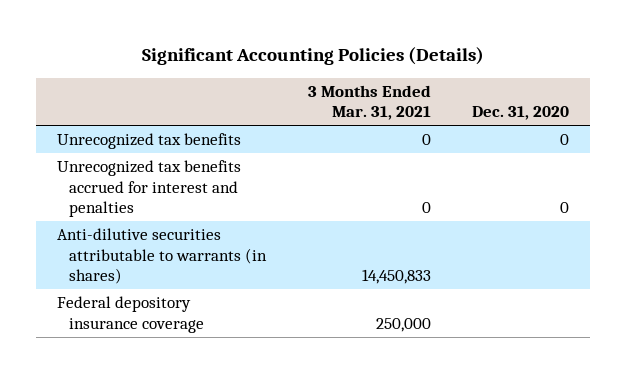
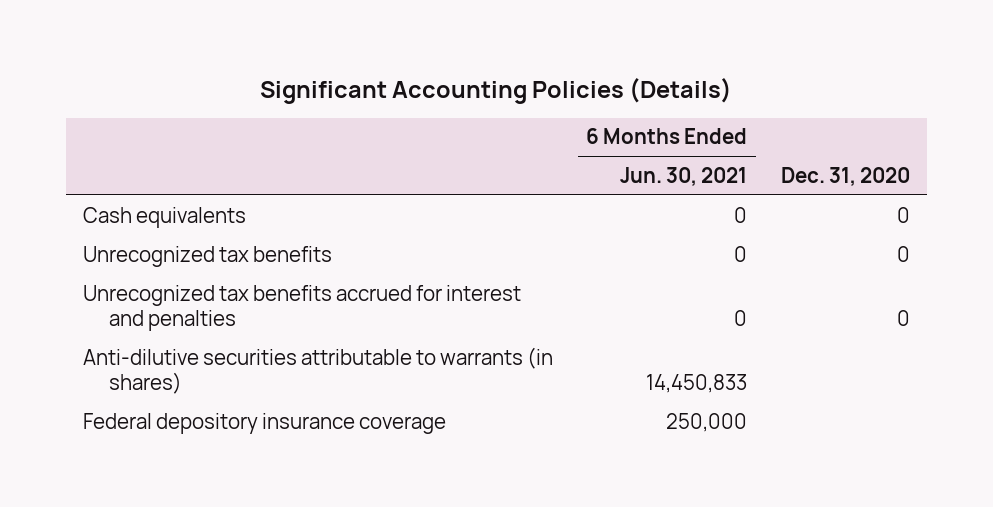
- | 3 Months Ended Mar. 31, 2021 | Dec. 31, 2020
+ | 6 Months Ended Jun. 30, 2021 | Dec. 31, 2020
+ Cash equivalents | 0 | 0

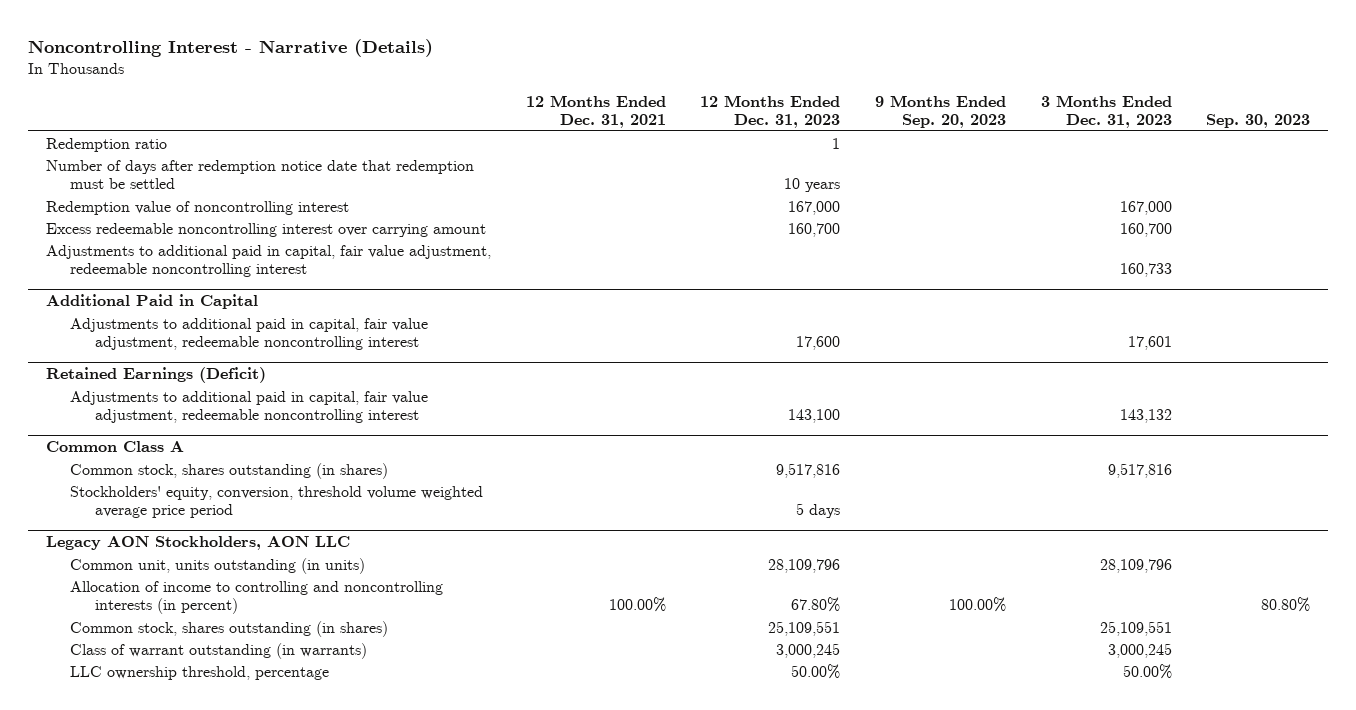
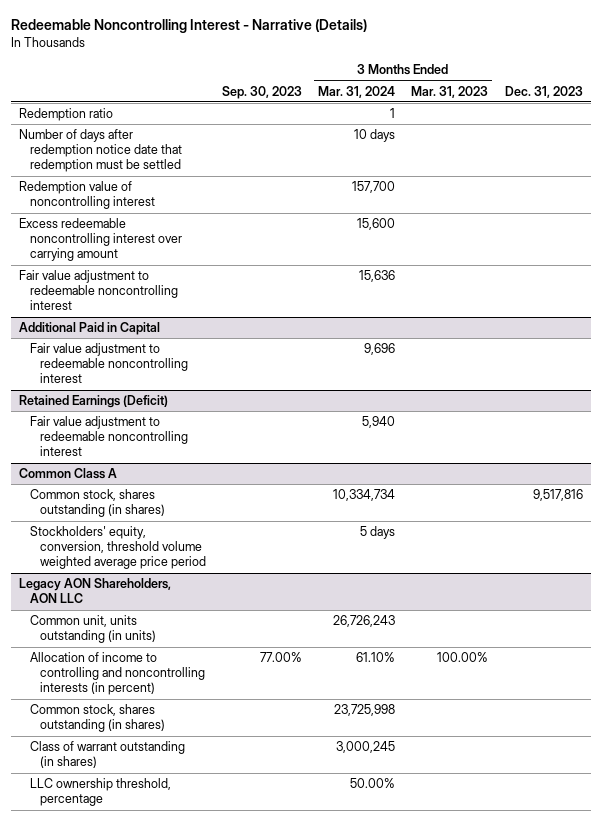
- Noncontrolling Interest - Narrative (Details)
+ Redeemable Noncontrolling Interest - Narrative (Details)
- | 12 Months Ended Dec. 31, 2021 | 12 Months Ended Dec. 31, 2023 | 9 Months Ended Sep. 20, 2023 | 3 Months Ended Dec. 31, 2023 | Sep. 30, 2023
+ | Sep. 30, 2023 | 3 Months Ended Mar. 31, 2024 | 3 Months Ended Mar. 31, 2023 | Dec. 31, 2023
- Adjustments to additional paid in capital, fair value adjustment, redeemable noncontrolling interest | | | | 160,733 |
+ Fair value adjustment to redeemable noncontrolling interest | | 15,636 | |
@ Additional Paid in Capital
- Adjustments to additional paid in capital, fair value adjustment, redeemable noncontrolling interest | | 17,600 | | 17,601 |
+ Fair value adjustment to redeemable noncontrolling interest | | 9,696 | |
@ Retained Earnings (Deficit)
- Adjustments to additional paid in capital, fair value adjustment, redeemable noncontrolling interest | | 143,100 | | 143,132 |
+ Fair value adjustment to redeemable noncontrolling interest | | 5,940 | |
- Legacy AON Stockholders, AON LLC
+ Legacy AON Shareholders, AON LLC
- Allocation of income to controlling and noncontrolling interests (in percent) | 100.00% | 67.80% | 100.00% | | 80.80%
+ Allocation of income to controlling and noncontrolling interests (in percent) | 77.00% | 61.10% | 100.00% |
- Class of warrant outstanding (in warrants) | | 3,000,245 | | 3,000,245 |
+ Class of warrant outstanding (in shares) | | 3,000,245 | |

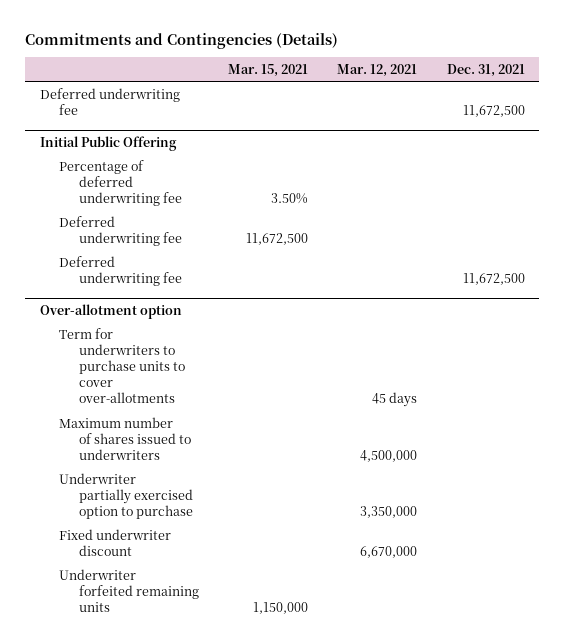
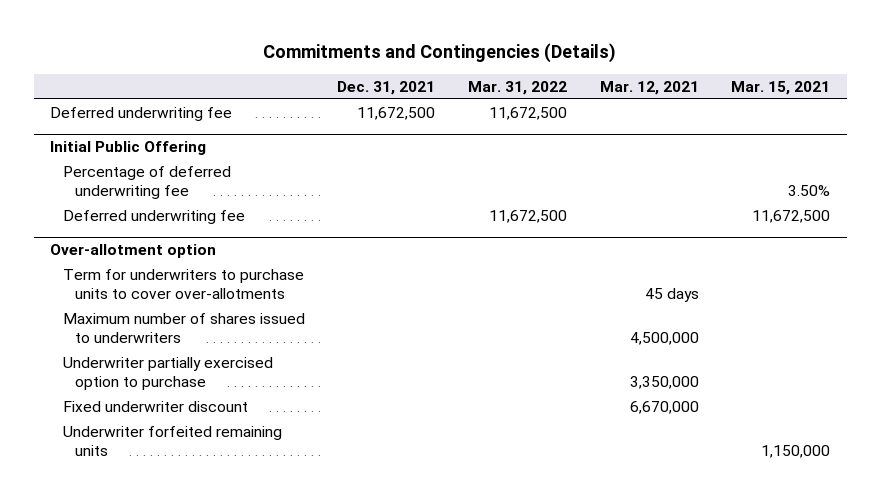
- | Mar. 15, 2021 | Mar. 12, 2021 | Dec. 31, 2021
+ | Dec. 31, 2021 | Mar. 31, 2022 | Mar. 12, 2021 | Mar. 15, 2021
@ Initial Public Offering
- Deferred underwriting fee | | | 11,672,500

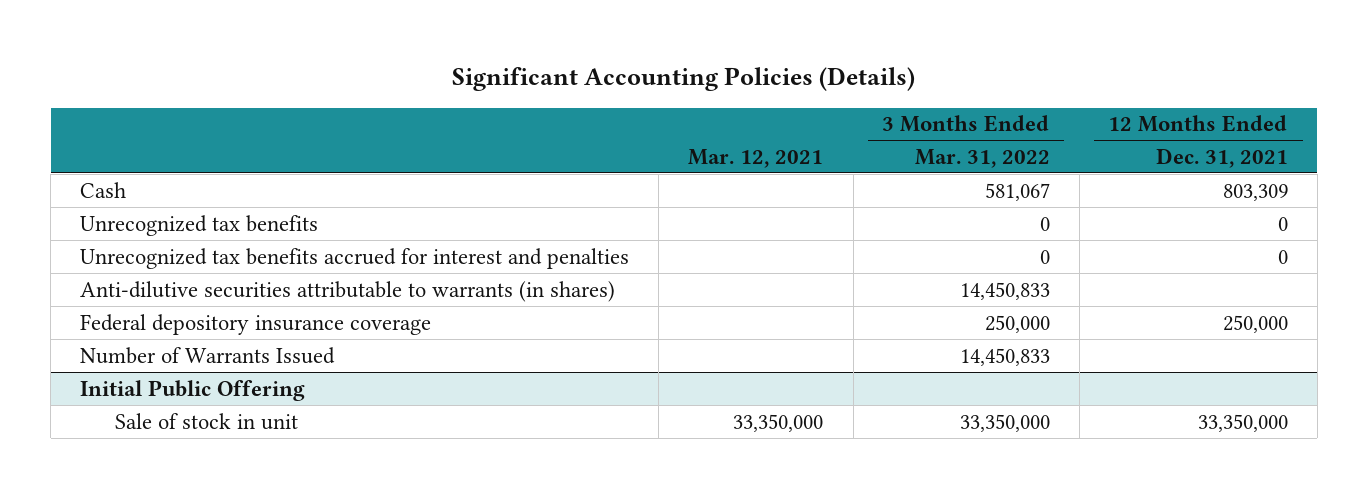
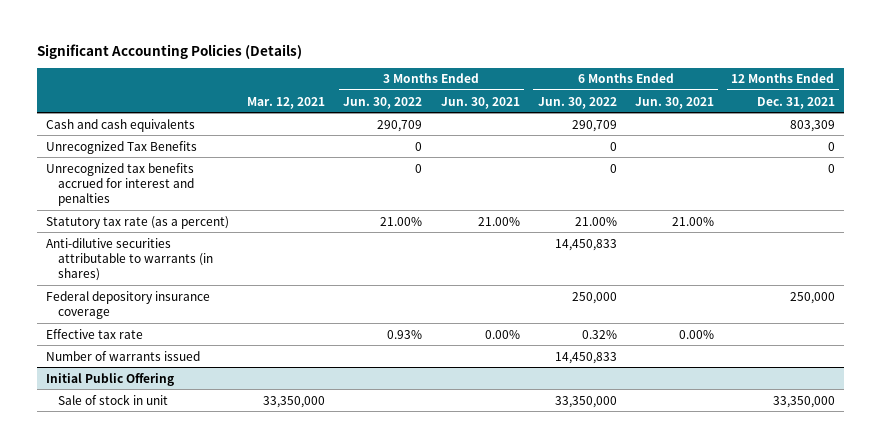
- | Mar. 12, 2021 | 3 Months Ended Mar. 31, 2022 | 12 Months Ended Dec. 31, 2021
+ | Mar. 12, 2021 | 3 Months Ended Jun. 30, 2022 | 3 Months Ended Jun. 30, 2021 | 6 Months Ended Jun. 30, 2022 | 6 Months Ended Jun. 30, 2021 | 12 Months Ended Dec. 31, 2021
- Cash | | 581,067 | 803,309
- Unrecognized tax benefits | | 0 | 0
+ Cash and cash equivalents | | 290,709 | | 290,709 | | 803,309
+ Unrecognized Tax Benefits | | 0 | | 0 | | 0
+ Statutory tax rate (as a percent) | | 21.00% | 21.00% | 21.00% | 21.00% |
- Number of Warrants Issued | | 14,450,833 |
+ Effective tax rate | | 0.93% | 0.00% | 0.32% | 0.00% |
+ Number of warrants issued | | | | 14,450,833 | |

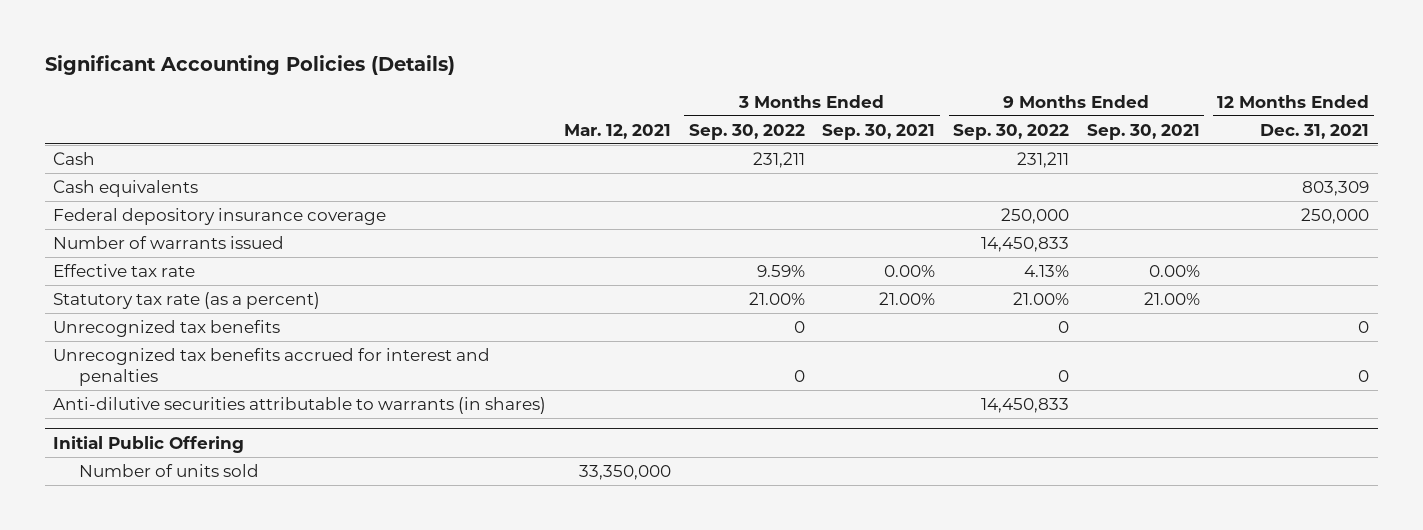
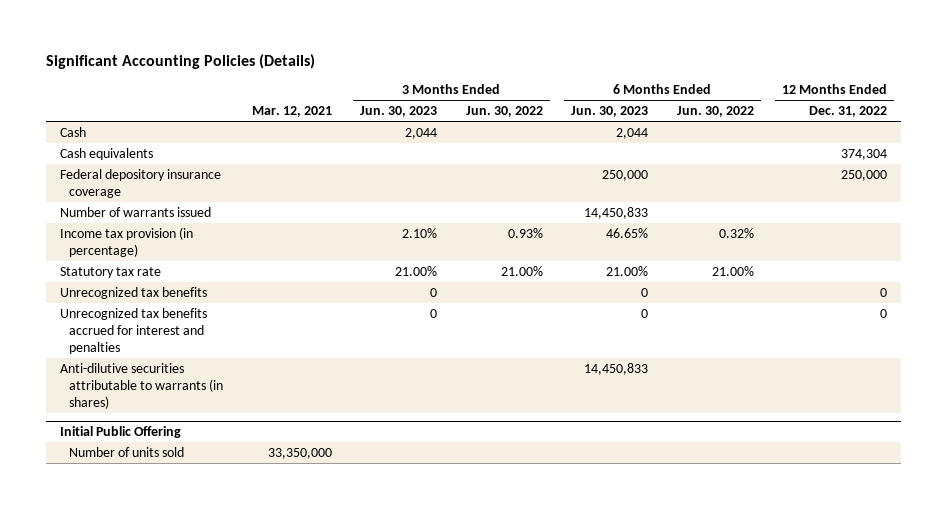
- | Mar. 12, 2021 | 3 Months Ended Sep. 30, 2022 | 3 Months Ended Sep. 30, 2021 | 9 Months Ended Sep. 30, 2022 | 9 Months Ended Sep. 30, 2021 | 12 Months Ended Dec. 31, 2021
+ | Mar. 12, 2021 | 3 Months Ended Jun. 30, 2023 | 3 Months Ended Jun. 30, 2022 | 6 Months Ended Jun. 30, 2023 | 6 Months Ended Jun. 30, 2022 | 12 Months Ended Dec. 31, 2022
- Effective tax rate | | 9.59% | 0.00% | 4.13% | 0.00% |
- Statutory tax rate (as a percent) | | 21.00% | 21.00% | 21.00% | 21.00% |
+ Income tax provision (in percentage) | | 2.10% | 0.93% | 46.65% | 0.32% |
+ Statutory tax rate | | 21.00% | 21.00% | 21.00% | 21.00% |

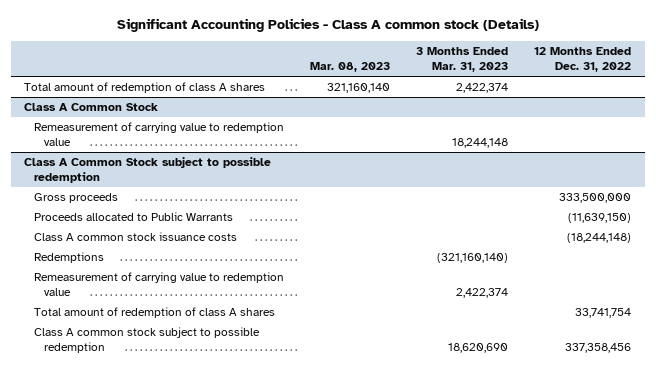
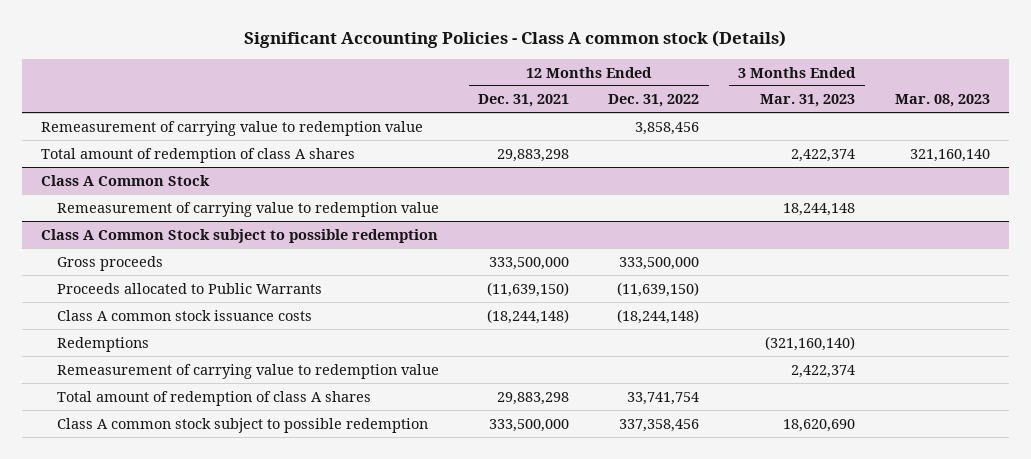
- | Mar. 08, 2023 | 3 Months Ended Mar. 31, 2023 | 12 Months Ended Dec. 31, 2022
+ | 12 Months Ended Dec. 31, 2021 | 12 Months Ended Dec. 31, 2022 | 3 Months Ended Mar. 31, 2023 | Mar. 08, 2023
+ Remeasurement of carrying value to redemption value | | 3,858,456 | |

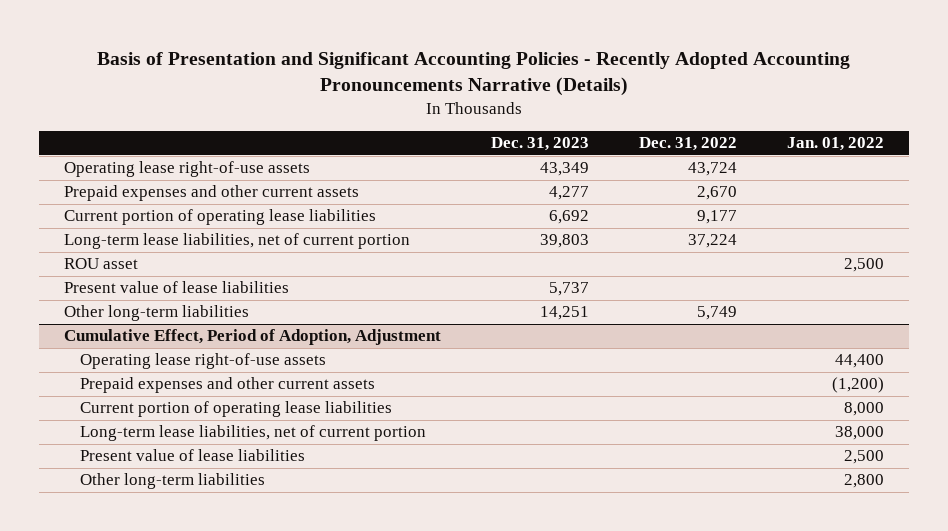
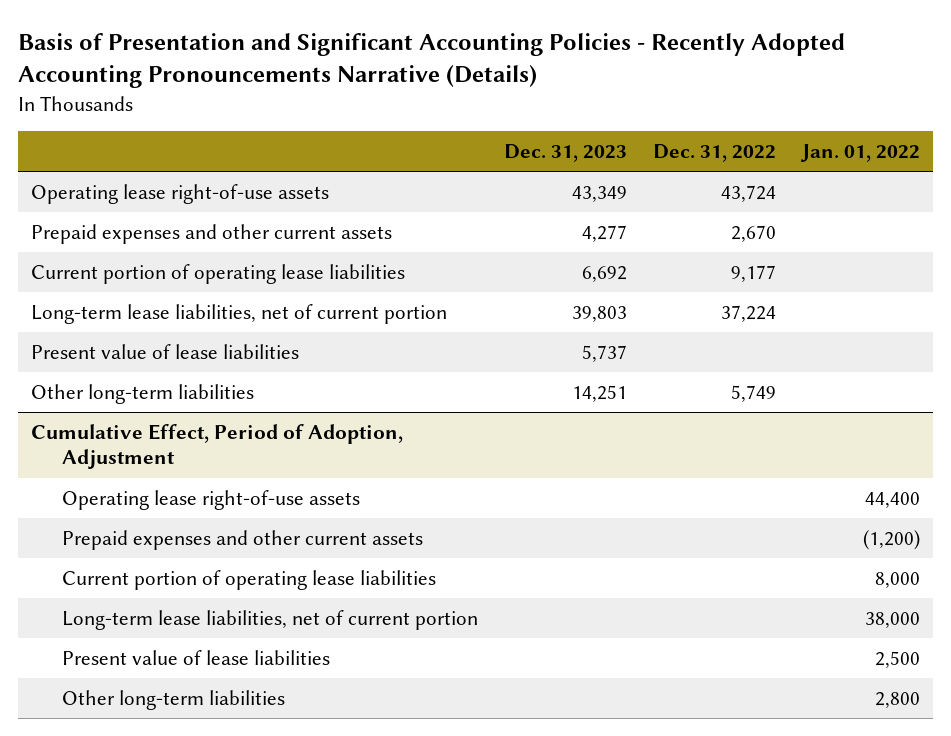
- ROU asset | | | 2,500

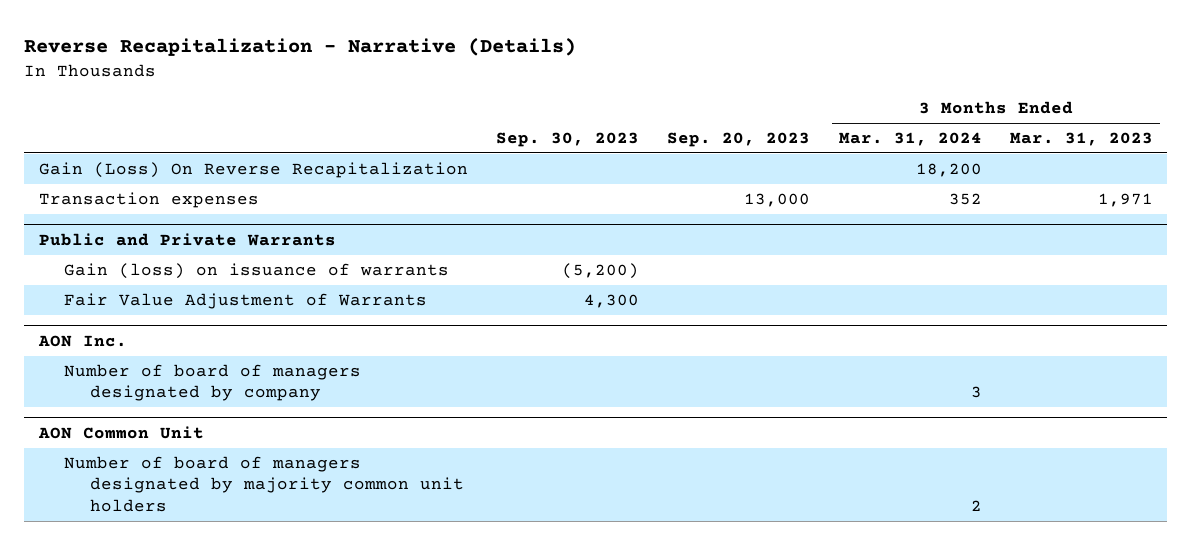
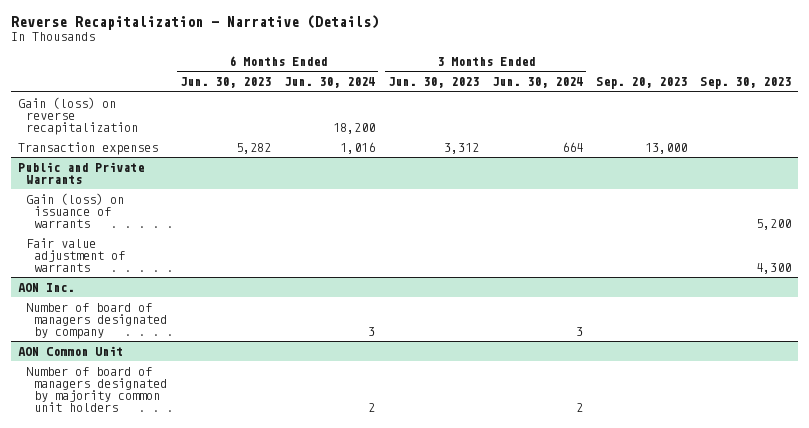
- | Sep. 30, 2023 | Sep. 20, 2023 | 3 Months Ended Mar. 31, 2024 | 3 Months Ended Mar. 31, 2023
+ | 6 Months Ended Jun. 30, 2023 | 6 Months Ended Jun. 30, 2024 | 3 Months Ended Jun. 30, 2023 | 3 Months Ended Jun. 30, 2024 | Sep. 20, 2023 | Sep. 30, 2023
- Gain (Loss) On Reverse Recapitalization | | | 18,200 |
+ Gain (loss) on reverse recapitalization | | 18,200 | | | |
@ Public and Private Warrants
- Gain (loss) on issuance of warrants | (5,200) | | |
- Fair Value Adjustment of Warrants | 4,300 | | |
+ Gain (loss) on issuance of warrants | | | | | | 5,200
+ Fair value adjustment of warrants | | | | | | 4,300

